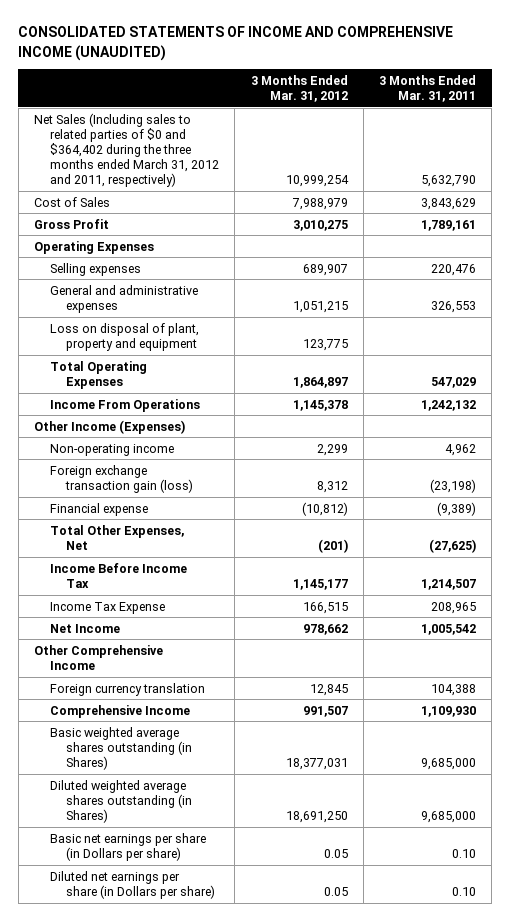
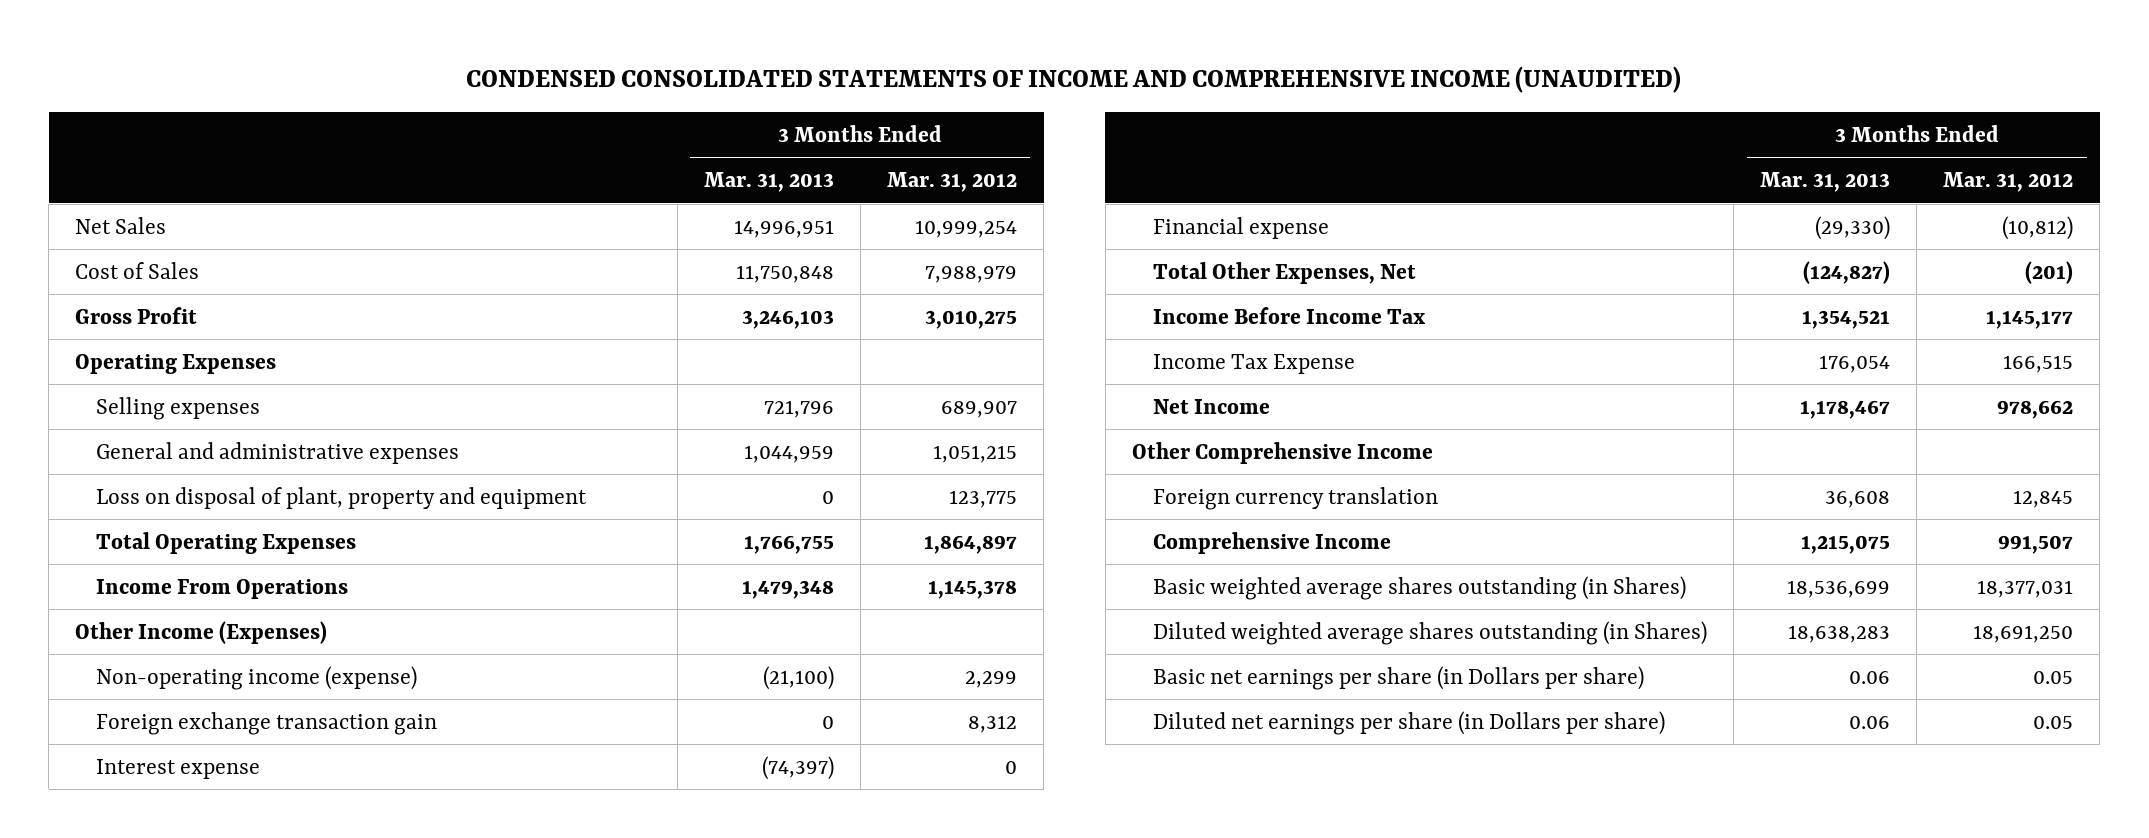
- CONSOLIDATED STATEMENTS OF INCOME AND COMPREHENSIVE INCOME (UNAUDITED)
+ CONDENSED CONSOLIDATED STATEMENTS OF INCOME AND COMPREHENSIVE INCOME (UNAUDITED)
- | 3 Months Ended Mar. 31, 2012 | 3 Months Ended Mar. 31, 2011
+ | 3 Months Ended Mar. 31, 2013 | 3 Months Ended Mar. 31, 2012
- Net Sales (Including sales to related parties of $0 and $364,402 during the three months ended March 31, 2012 and 2011, respectively) | 10,999,254 | 5,632,790
+ Net Sales | 14,996,951 | 10,999,254
- Non-operating income | 2,299 | 4,962
- Foreign exchange transaction gain (loss) | 8,312 | (23,198)
+ Non-operating income (expense) | (21,100) | 2,299
+ Foreign exchange transaction gain | 0 | 8,312
+ Interest expense | (74,397) | 0

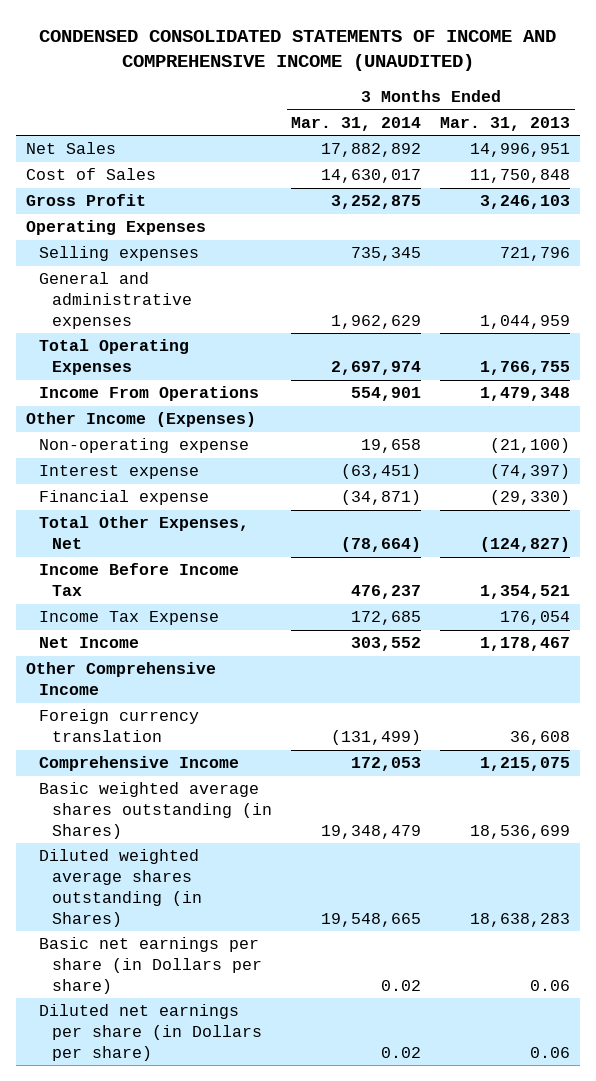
- | 3 Months Ended Mar. 31, 2013 | 3 Months Ended Mar. 31, 2012
+ | 3 Months Ended Mar. 31, 2014 | 3 Months Ended Mar. 31, 2013
- Loss on disposal of plant, property and equipment | 0 | 123,775
- Non-operating income (expense) | (21,100) | 2,299
- Foreign exchange transaction gain | 0 | 8,312
+ Non-operating expense | 19,658 | (21,100)

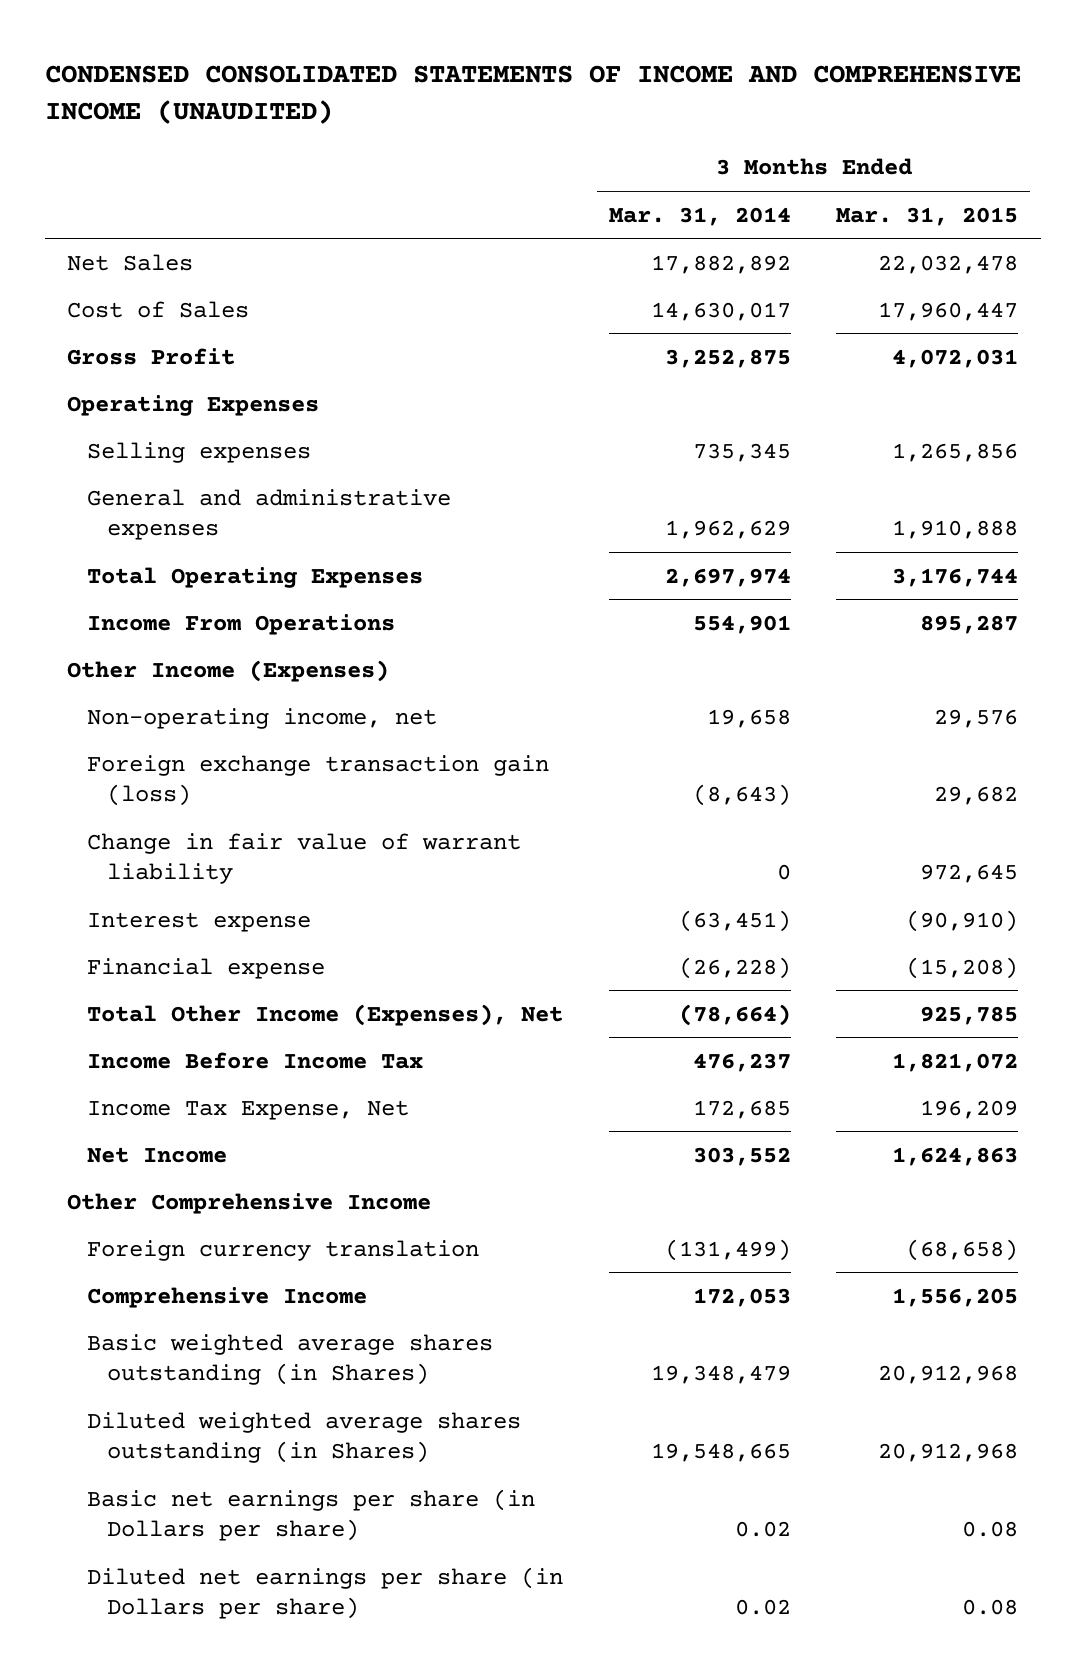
- | 3 Months Ended Mar. 31, 2014 | 3 Months Ended Mar. 31, 2013
+ | 3 Months Ended Mar. 31, 2014 | 3 Months Ended Mar. 31, 2015
- Non-operating expense | 19,658 | (21,100)
+ Non-operating income, net | 19,658 | 29,576
+ Foreign exchange transaction gain (loss) | (8,643) | 29,682
+ Change in fair value of warrant liability | 0 | 972,645
- Financial expense | (34,871) | (29,330)
- Total Other Expenses, Net | (78,664) | (124,827)
+ Financial expense | (26,228) | (15,208)
+ Total Other Income (Expenses), Net | (78,664) | 925,785
- Income Tax Expense | 172,685 | 176,054
+ Income Tax Expense, Net | 172,685 | 196,209

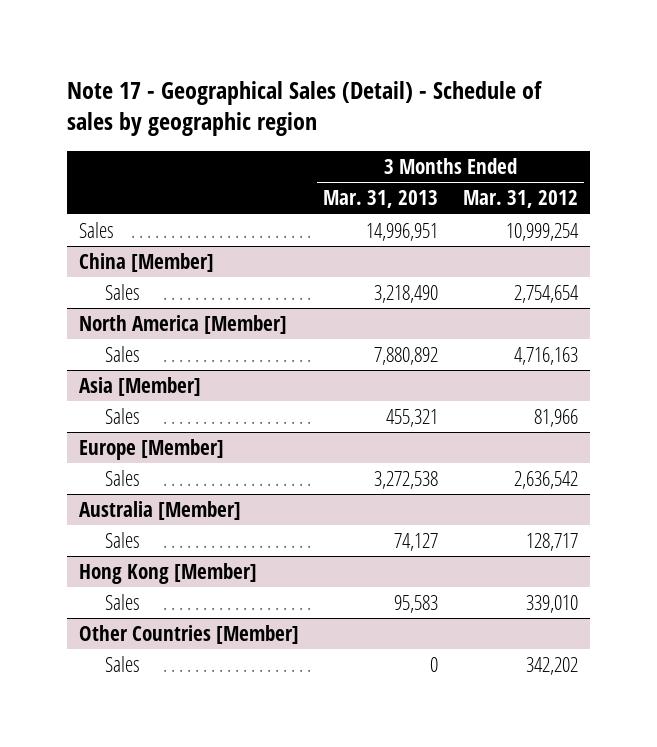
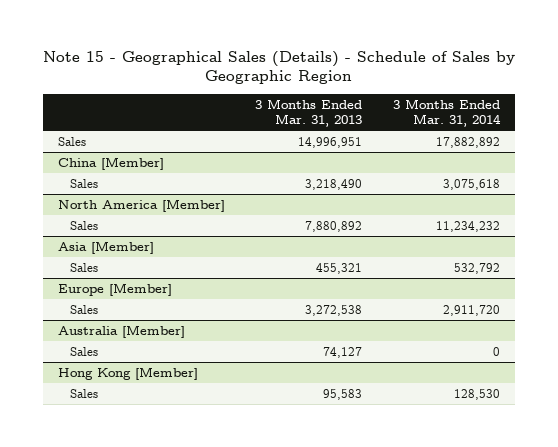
- Note 17 - Geographical Sales (Detail) - Schedule of sales by geographic region
+ Note 15 - Geographical Sales (Details) - Schedule of Sales by Geographic Region
- | 3 Months Ended Mar. 31, 2013 | 3 Months Ended Mar. 31, 2012
+ | 3 Months Ended Mar. 31, 2013 | 3 Months Ended Mar. 31, 2014
- Other Countries [Member]
- Sales | 0 | 342,202

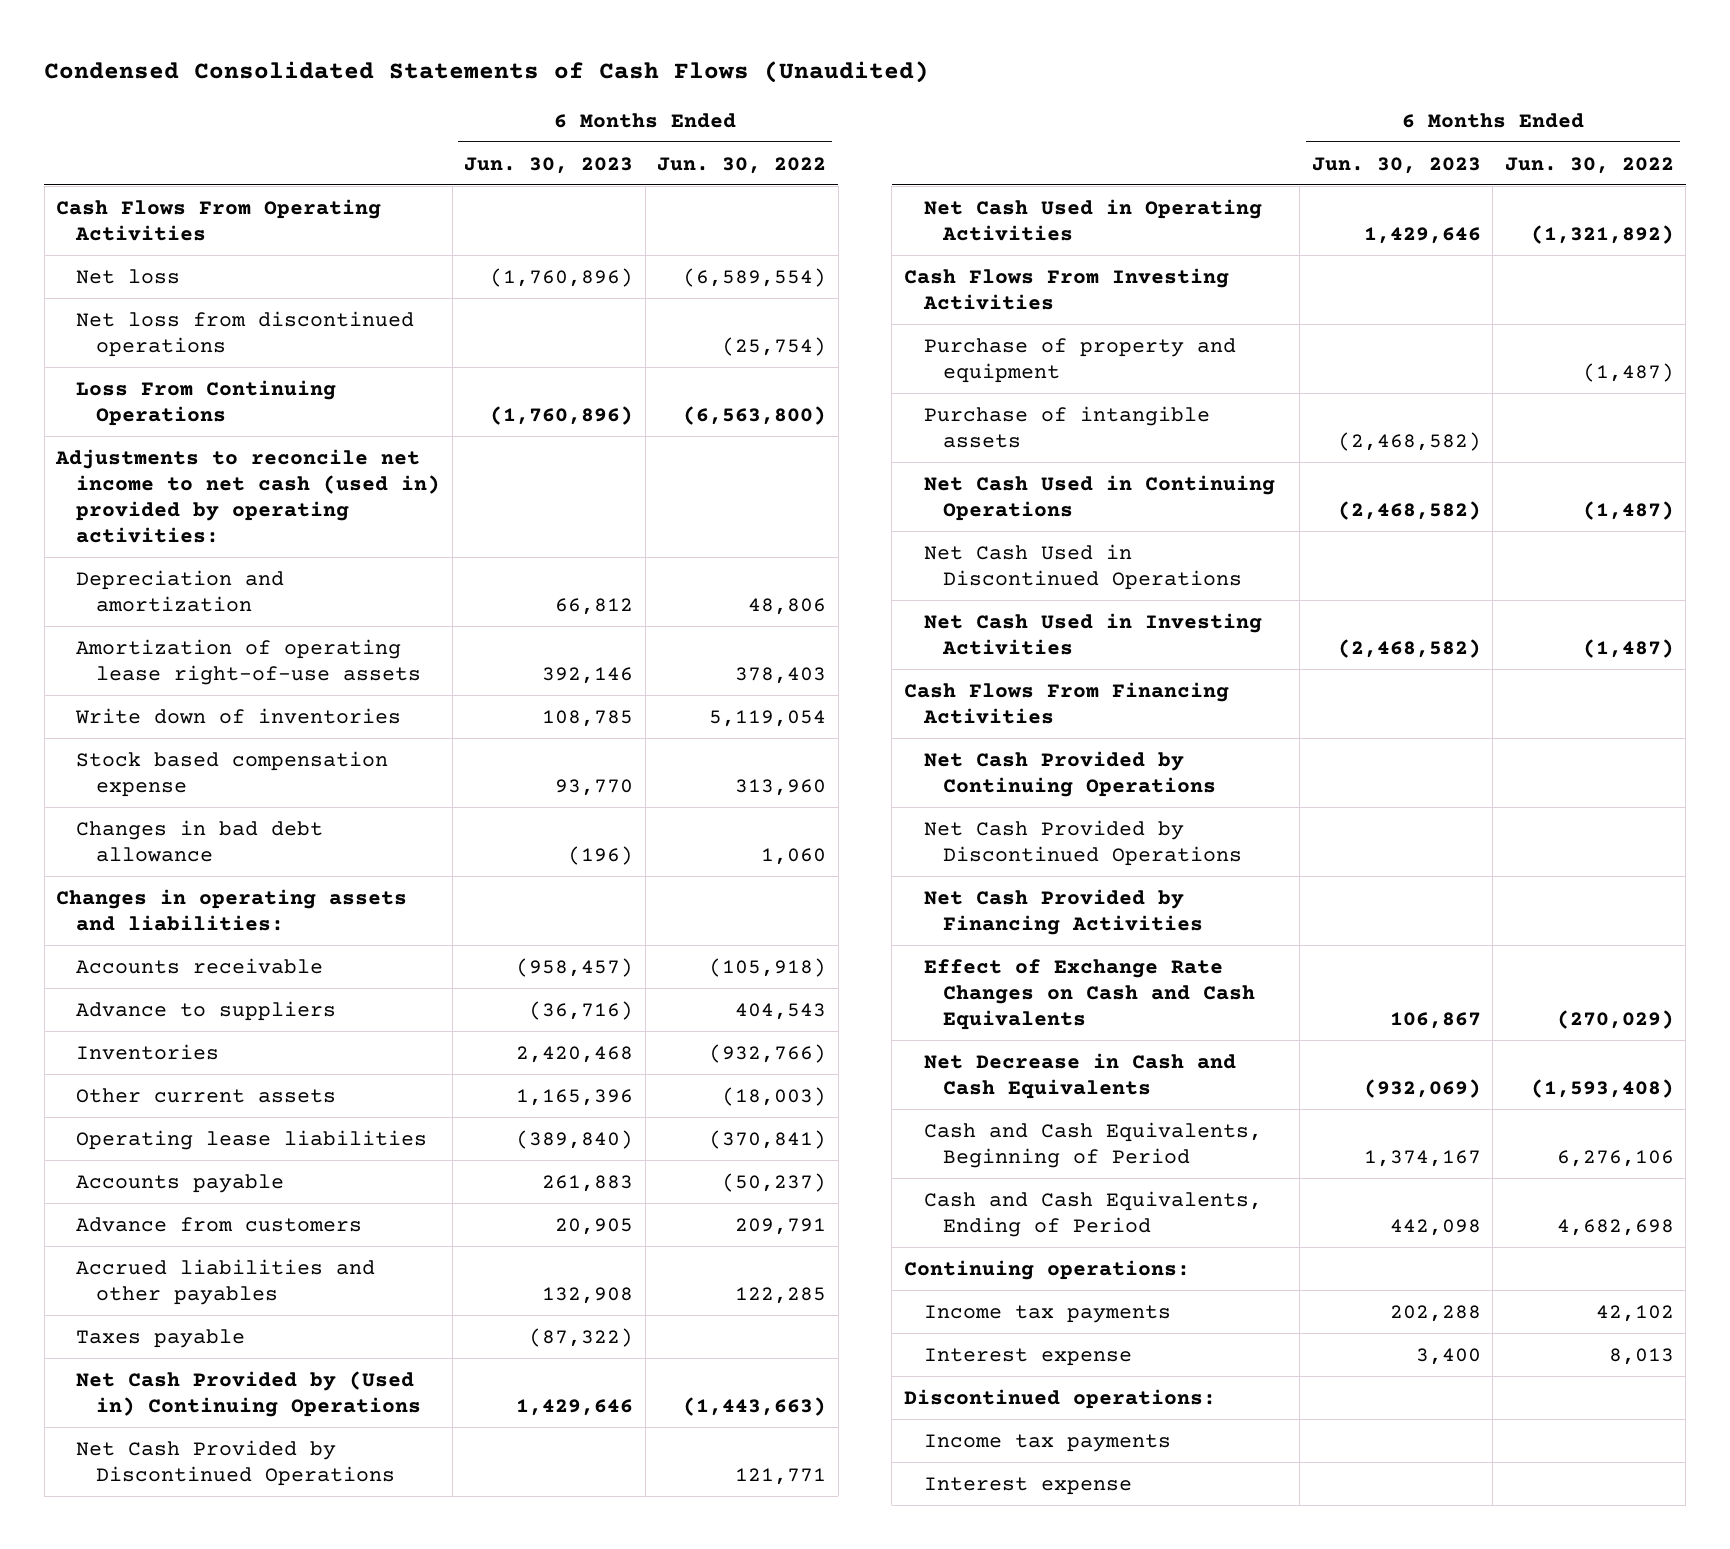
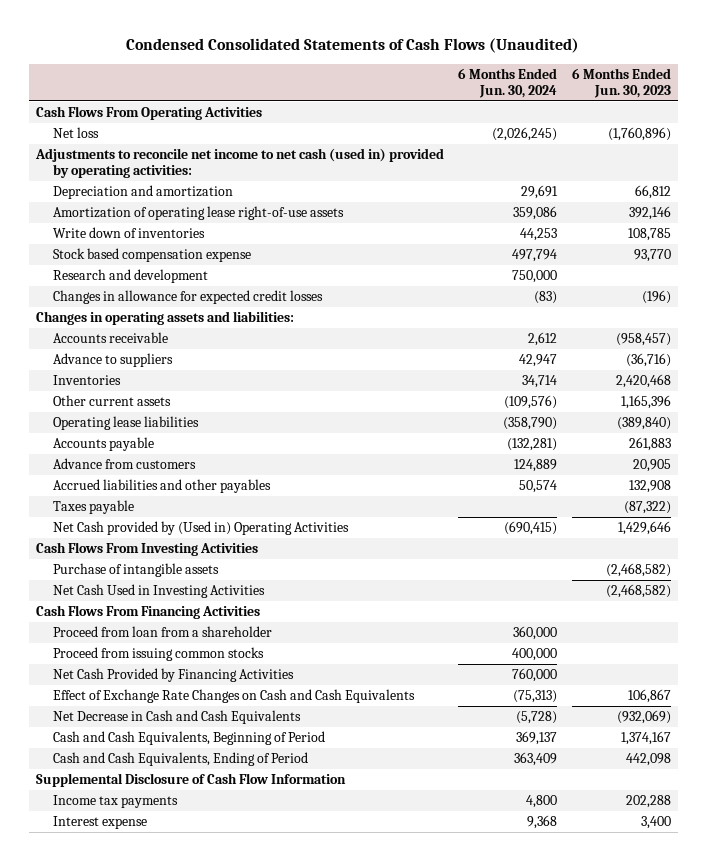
- | 6 Months Ended Jun. 30, 2023 | 6 Months Ended Jun. 30, 2022
+ | 6 Months Ended Jun. 30, 2024 | 6 Months Ended Jun. 30, 2023
- Net loss from discontinued operations | | (25,754)
- Loss From Continuing Operations | (1,760,896) | (6,563,800)
- Changes in bad debt allowance | (196) | 1,060
+ Research and development | 750,000 |
+ Changes in allowance for expected credit losses | (83) | (196)
- Net Cash Provided by (Used in) Continuing Operations | 1,429,646 | (1,443,663)
- Net Cash Provided by Discontinued Operations | | 121,771
- Net Cash Used in Operating Activities | 1,429,646 | (1,321,892)
+ Net Cash provided by (Used in) Operating Activities | (690,415) | 1,429,646
- Purchase of property and equipment | | (1,487)
- Net Cash Used in Continuing Operations | (2,468,582) | (1,487)
- Net Cash Used in Discontinued Operations
- Net Cash Provided by Continuing Operations
- Net Cash Provided by Discontinued Operations
+ Proceed from loan from a shareholder | 360,000 |
+ Proceed from issuing common stocks | 400,000 |
- Continuing operations:
+ Supplemental Disclosure of Cash Flow Information
- Discontinued operations:
- Income tax payments
- Interest expense

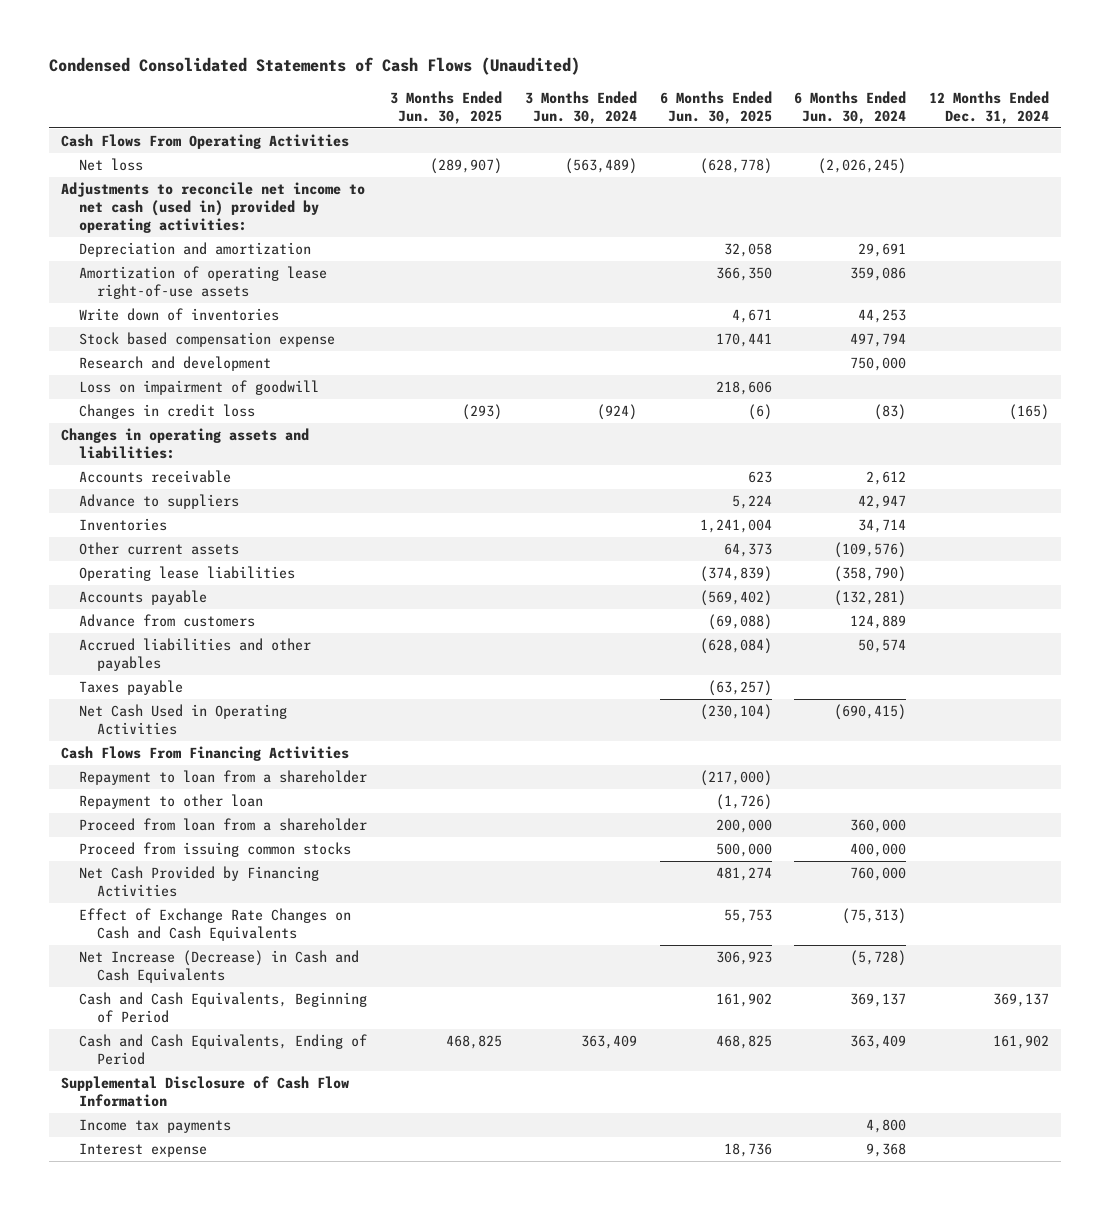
- | 6 Months Ended Jun. 30, 2024 | 6 Months Ended Jun. 30, 2023
+ | 3 Months Ended Jun. 30, 2025 | 3 Months Ended Jun. 30, 2024 | 6 Months Ended Jun. 30, 2025 | 6 Months Ended Jun. 30, 2024 | 12 Months Ended Dec. 31, 2024
- Changes in allowance for expected credit losses | (83) | (196)
+ Loss on impairment of goodwill | | | 218,606 | |
+ Changes in credit loss | (293) | (924) | (6) | (83) | (165)
- Net Cash provided by (Used in) Operating Activities | (690,415) | 1,429,646
- Cash Flows From Investing Activities
- Purchase of intangible assets | | (2,468,582)
- Net Cash Used in Investing Activities | | (2,468,582)
+ Net Cash Used in Operating Activities | | | (230,104) | (690,415) |
+ Repayment to loan from a shareholder | | | (217,000) | |
+ Repayment to other loan | | | (1,726) | |
- Net Decrease in Cash and Cash Equivalents | (5,728) | (932,069)
+ Net Increase (Decrease) in Cash and Cash Equivalents | | | 306,923 | (5,728) |

